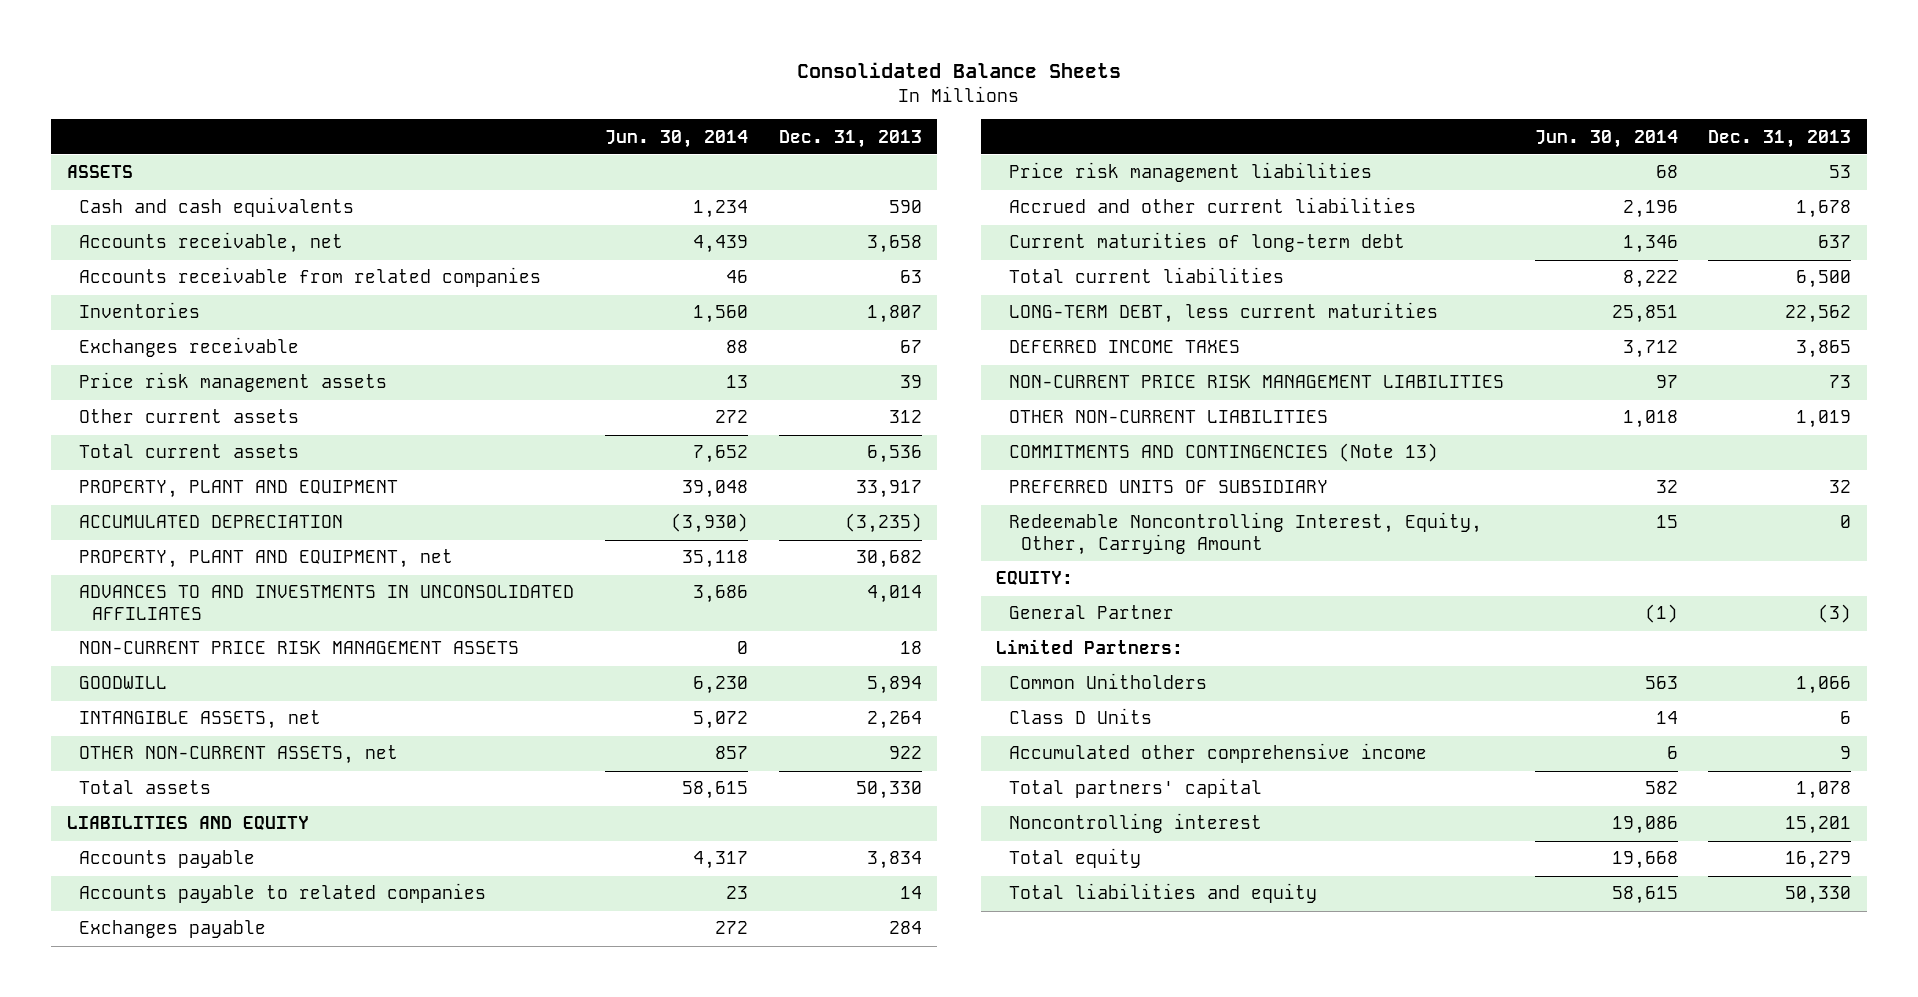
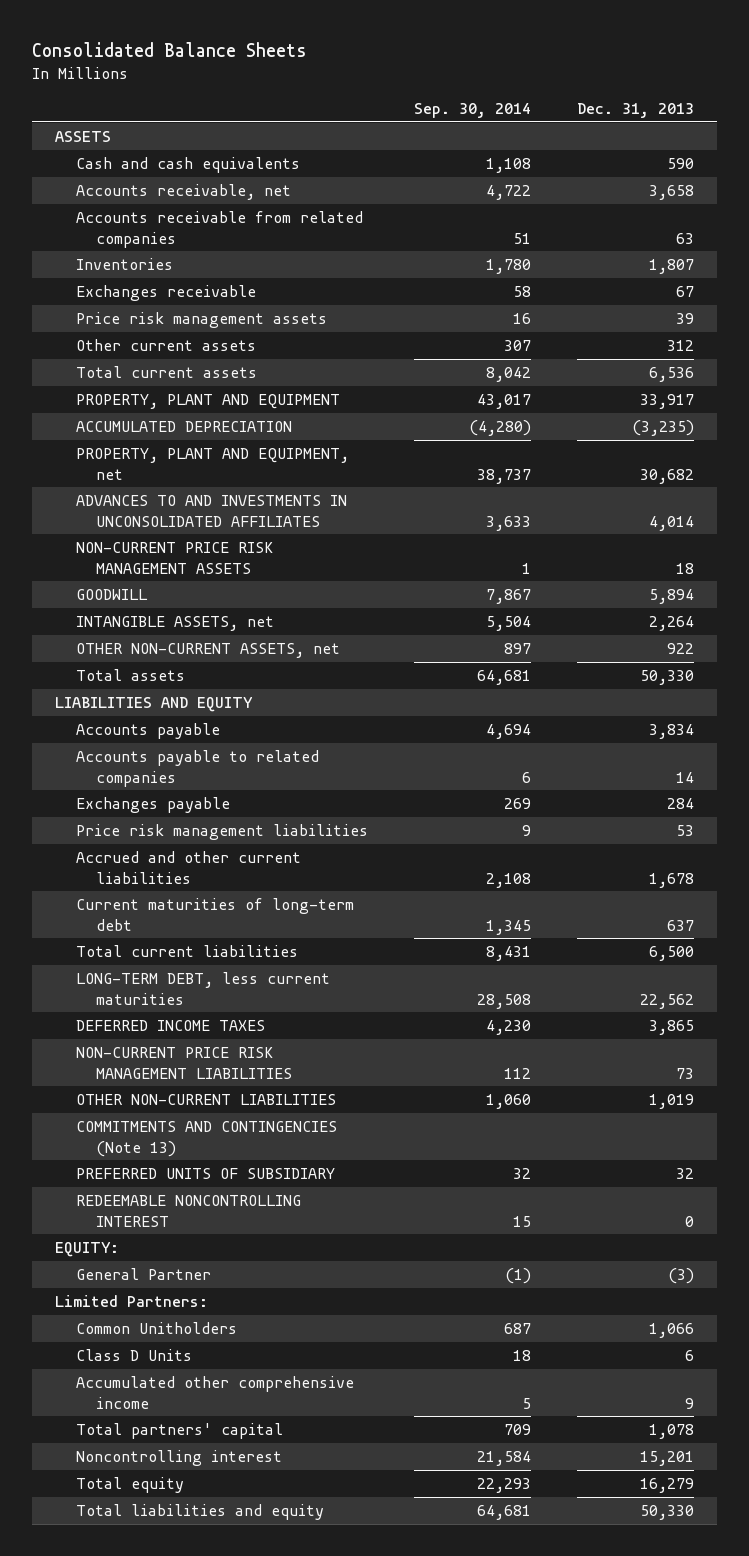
- | Jun. 30, 2014 | Dec. 31, 2013
+ | Sep. 30, 2014 | Dec. 31, 2013
- Redeemable Noncontrolling Interest, Equity, Other, Carrying Amount | 15 | 0
+ REDEEMABLE NONCONTROLLING INTEREST | 15 | 0

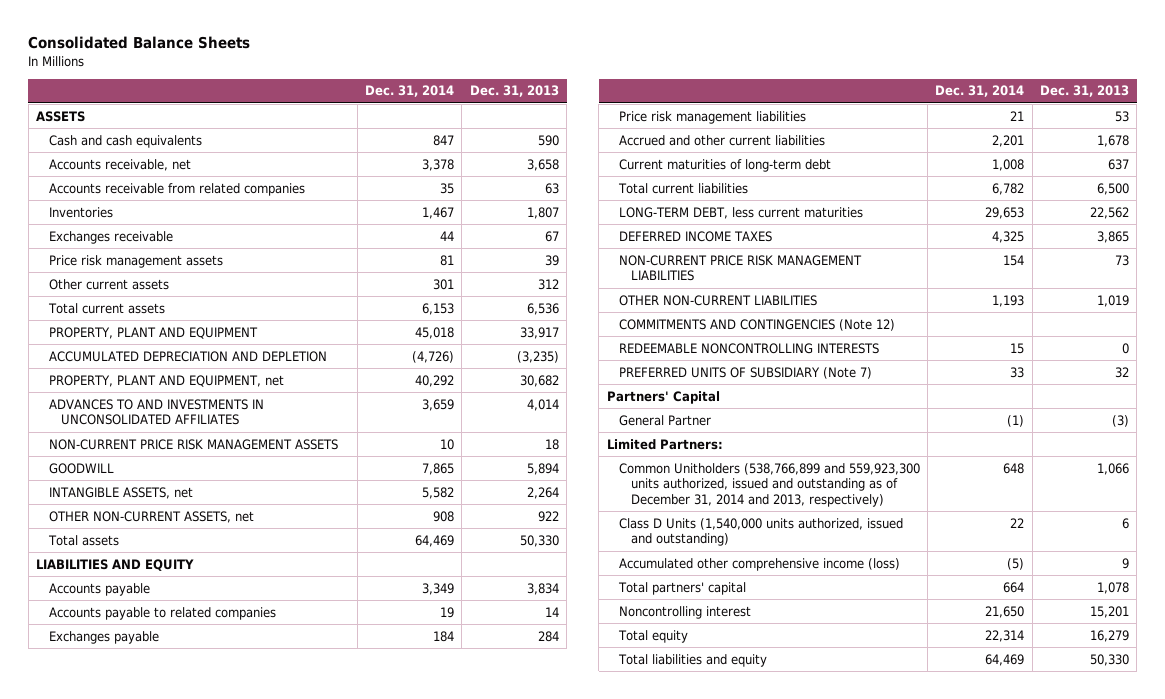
- | Sep. 30, 2014 | Dec. 31, 2013
+ | Dec. 31, 2014 | Dec. 31, 2013
- ACCUMULATED DEPRECIATION | (4,280) | (3,235)
+ ACCUMULATED DEPRECIATION AND DEPLETION | (4,726) | (3,235)
- COMMITMENTS AND CONTINGENCIES (Note 13)
- PREFERRED UNITS OF SUBSIDIARY | 32 | 32
- REDEEMABLE NONCONTROLLING INTEREST | 15 | 0
- EQUITY:
+ COMMITMENTS AND CONTINGENCIES (Note 12)
+ REDEEMABLE NONCONTROLLING INTERESTS | 15 | 0
+ PREFERRED UNITS OF SUBSIDIARY (Note 7) | 33 | 32
+ Partners' Capital
- Common Unitholders | 687 | 1,066
- Class D Units | 18 | 6
- Accumulated other comprehensive income | 5 | 9
+ Common Unitholders (538,766,899 and 559,923,300 units authorized, issued and outstanding as of December 31, 2014 and 2013, respectively) | 648 | 1,066
+ Class D Units (1,540,000 units authorized, issued and outstanding) | 22 | 6
+ Accumulated other comprehensive income (loss) | (5) | 9

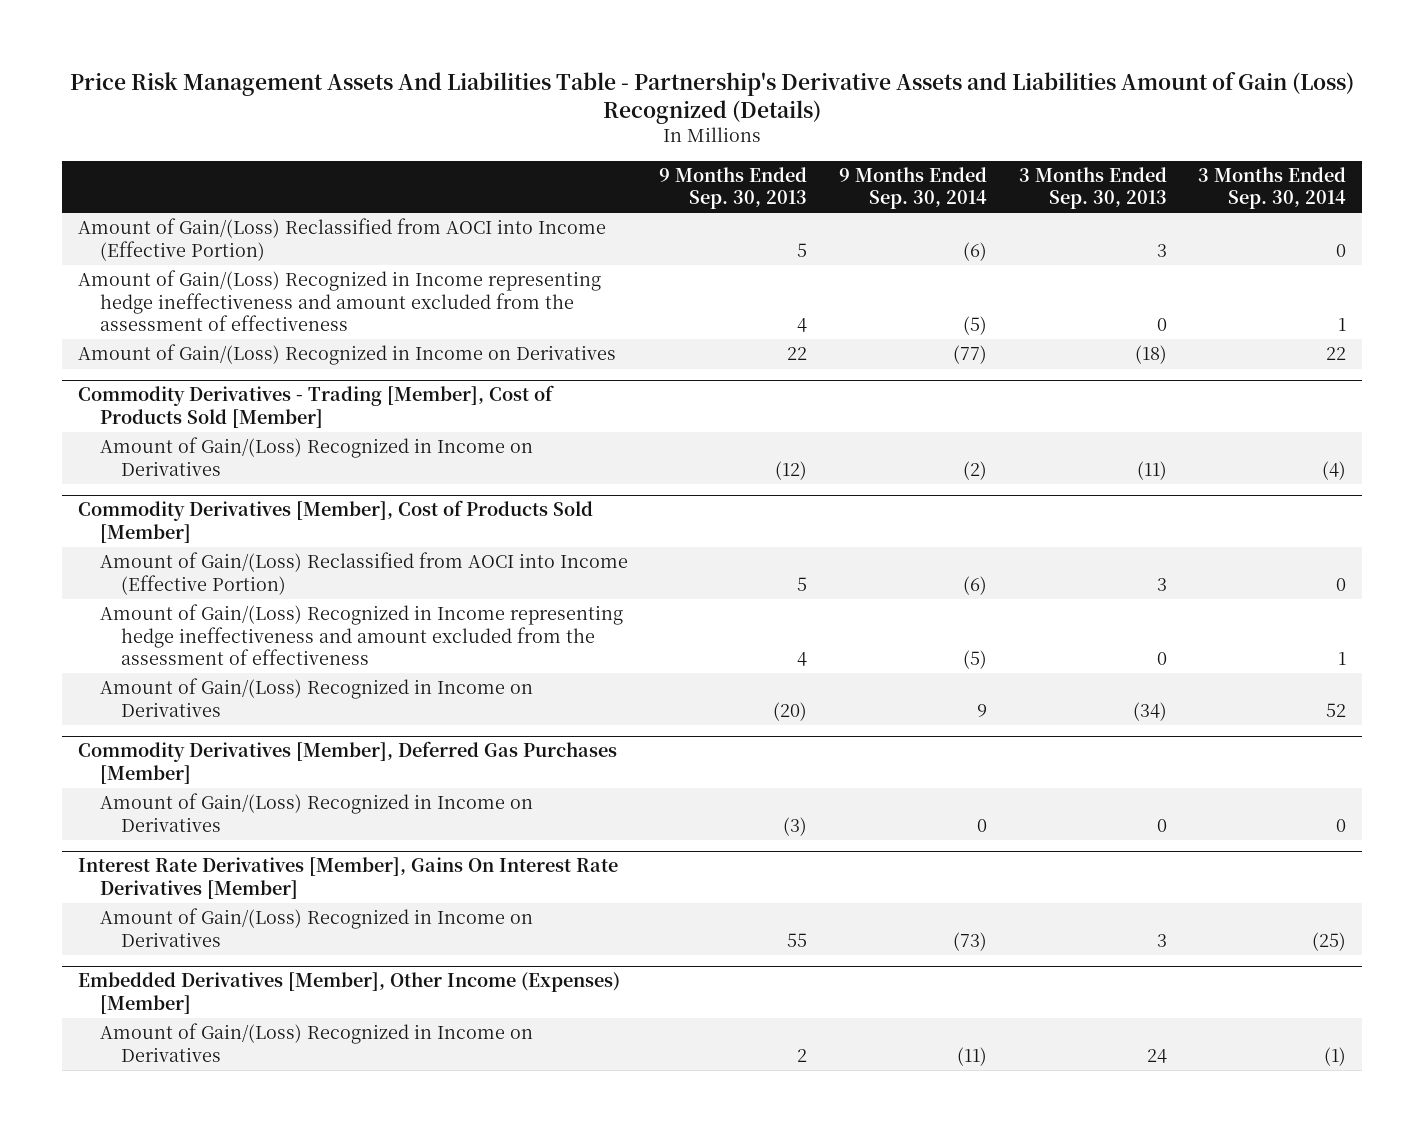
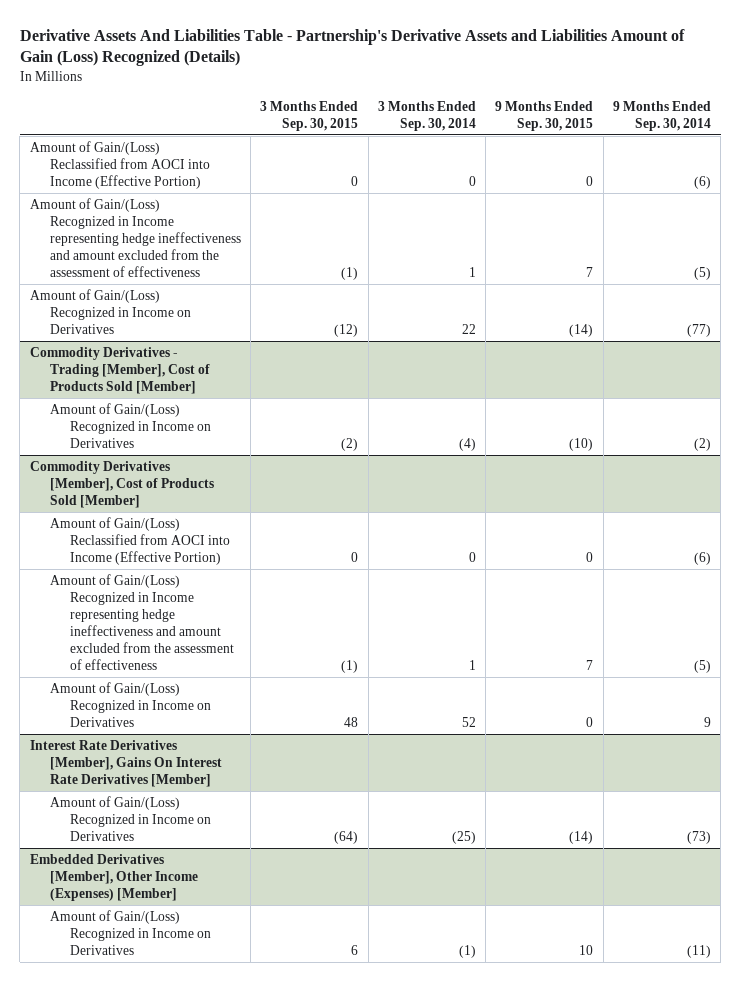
- Price Risk Management Assets And Liabilities Table - Partnership's Derivative Assets and Liabilities Amount of Gain (Loss) Recognized (Details)
+ Derivative Assets And Liabilities Table - Partnership's Derivative Assets and Liabilities Amount of Gain (Loss) Recognized (Details)
- | 9 Months Ended Sep. 30, 2013 | 9 Months Ended Sep. 30, 2014 | 3 Months Ended Sep. 30, 2013 | 3 Months Ended Sep. 30, 2014
+ | 3 Months Ended Sep. 30, 2015 | 3 Months Ended Sep. 30, 2014 | 9 Months Ended Sep. 30, 2015 | 9 Months Ended Sep. 30, 2014
- Commodity Derivatives [Member], Deferred Gas Purchases [Member]
- Amount of Gain/(Loss) Recognized in Income on Derivatives | (3) | 0 | 0 | 0

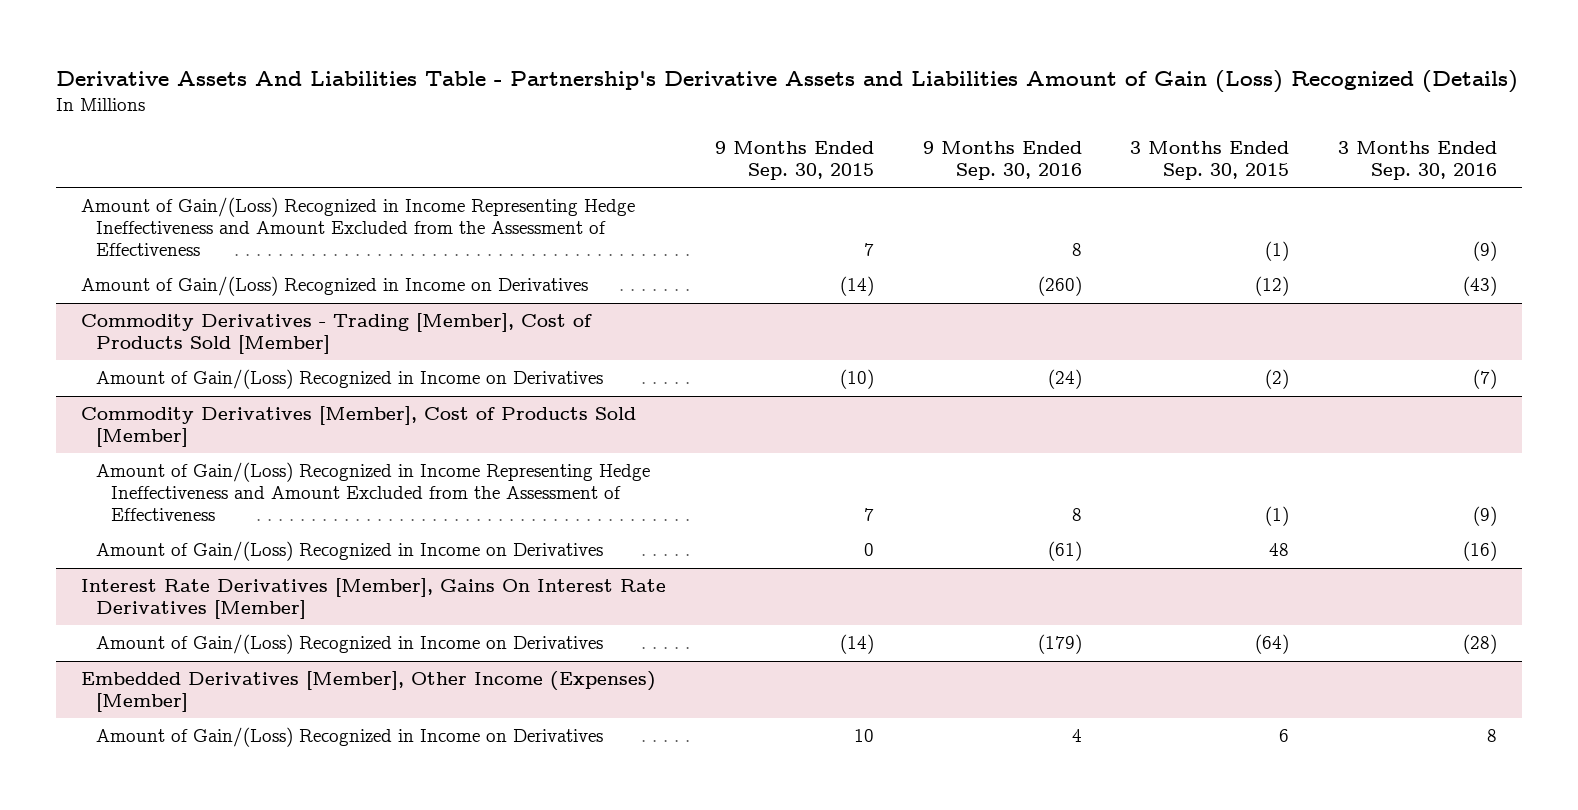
- | 3 Months Ended Sep. 30, 2015 | 3 Months Ended Sep. 30, 2014 | 9 Months Ended Sep. 30, 2015 | 9 Months Ended Sep. 30, 2014
+ | 9 Months Ended Sep. 30, 2015 | 9 Months Ended Sep. 30, 2016 | 3 Months Ended Sep. 30, 2015 | 3 Months Ended Sep. 30, 2016
- Amount of Gain/(Loss) Reclassified from AOCI into Income (Effective Portion) | 0 | 0 | 0 | (6)
- Amount of Gain/(Loss) Recognized in Income representing hedge ineffectiveness and amount excluded from the assessment of effectiveness | (1) | 1 | 7 | (5)
+ Amount of Gain/(Loss) Recognized in Income Representing Hedge Ineffectiveness and Amount Excluded from the Assessment of Effectiveness | 7 | 8 | (1) | (9)
@ Commodity Derivatives [Member], Cost of Products Sold [Member]
- Amount of Gain/(Loss) Reclassified from AOCI into Income (Effective Portion) | 0 | 0 | 0 | (6)
- Amount of Gain/(Loss) Recognized in Income representing hedge ineffectiveness and amount excluded from the assessment of effectiveness | (1) | 1 | 7 | (5)
+ Amount of Gain/(Loss) Recognized in Income Representing Hedge Ineffectiveness and Amount Excluded from the Assessment of Effectiveness | 7 | 8 | (1) | (9)

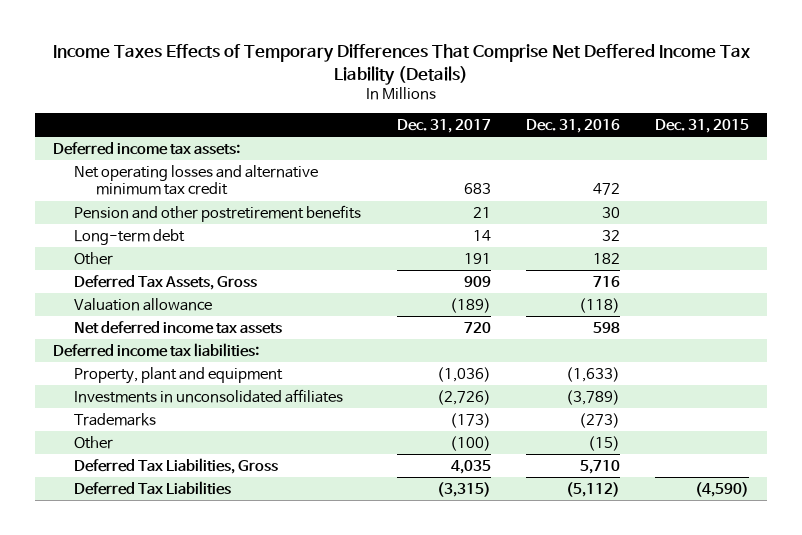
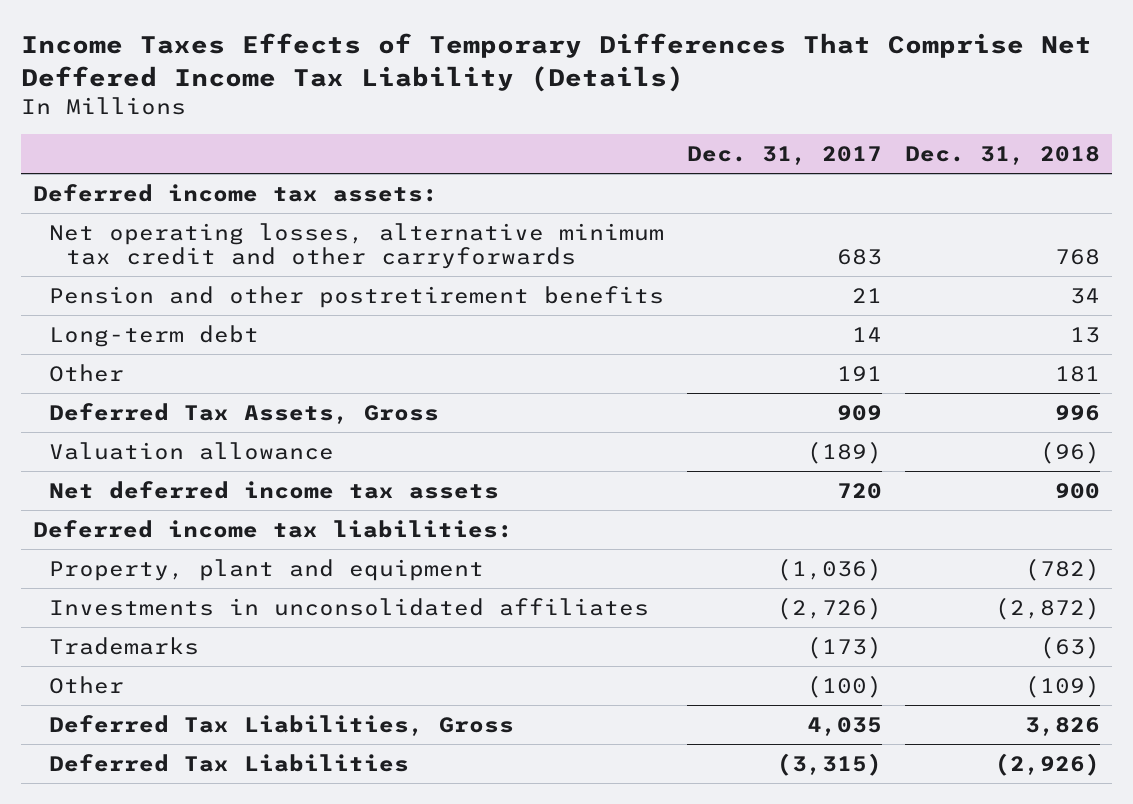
- | Dec. 31, 2017 | Dec. 31, 2016 | Dec. 31, 2015
+ | Dec. 31, 2017 | Dec. 31, 2018
- Net operating losses and alternative minimum tax credit | 683 | 472 |
+ Net operating losses, alternative minimum tax credit and other carryforwards | 683 | 768

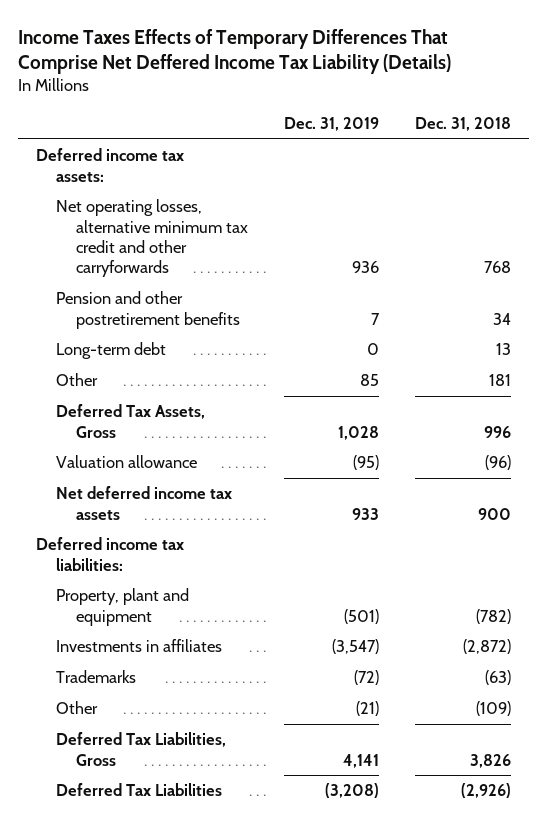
- | Dec. 31, 2017 | Dec. 31, 2018
+ | Dec. 31, 2019 | Dec. 31, 2018
- Investments in unconsolidated affiliates | (2,726) | (2,872)
+ Investments in affiliates | (3,547) | (2,872)

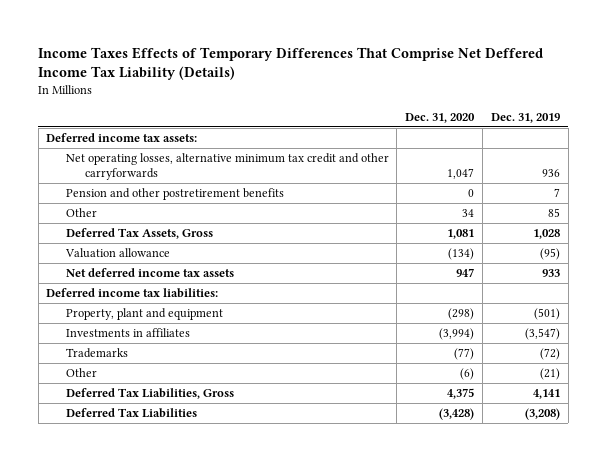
- | Dec. 31, 2019 | Dec. 31, 2018
+ | Dec. 31, 2020 | Dec. 31, 2019
- Long-term debt | 0 | 13

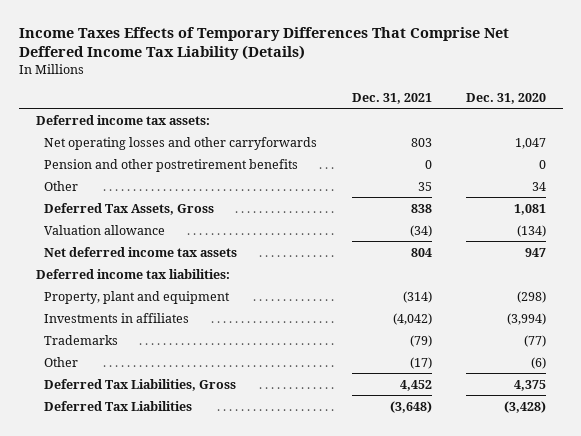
- | Dec. 31, 2020 | Dec. 31, 2019
+ | Dec. 31, 2021 | Dec. 31, 2020
- Net operating losses, alternative minimum tax credit and other carryforwards | 1,047 | 936
+ Net operating losses and other carryforwards | 803 | 1,047

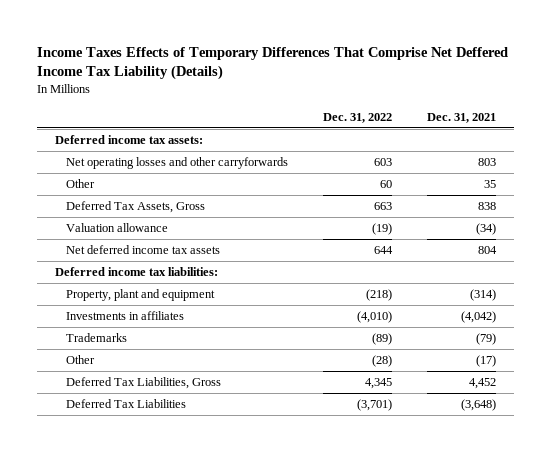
- | Dec. 31, 2021 | Dec. 31, 2020
+ | Dec. 31, 2022 | Dec. 31, 2021
- Pension and other postretirement benefits | 0 | 0

